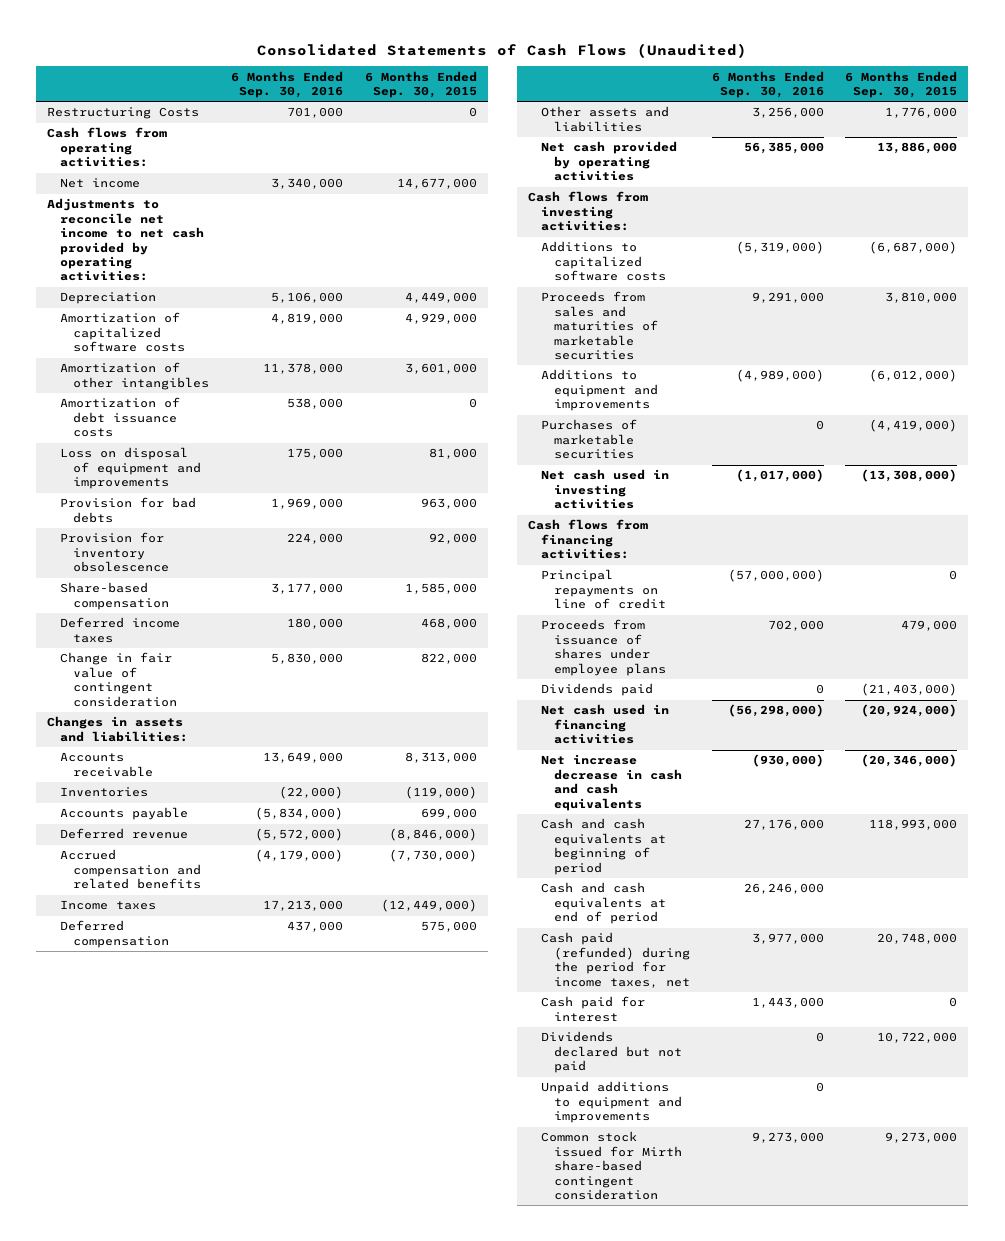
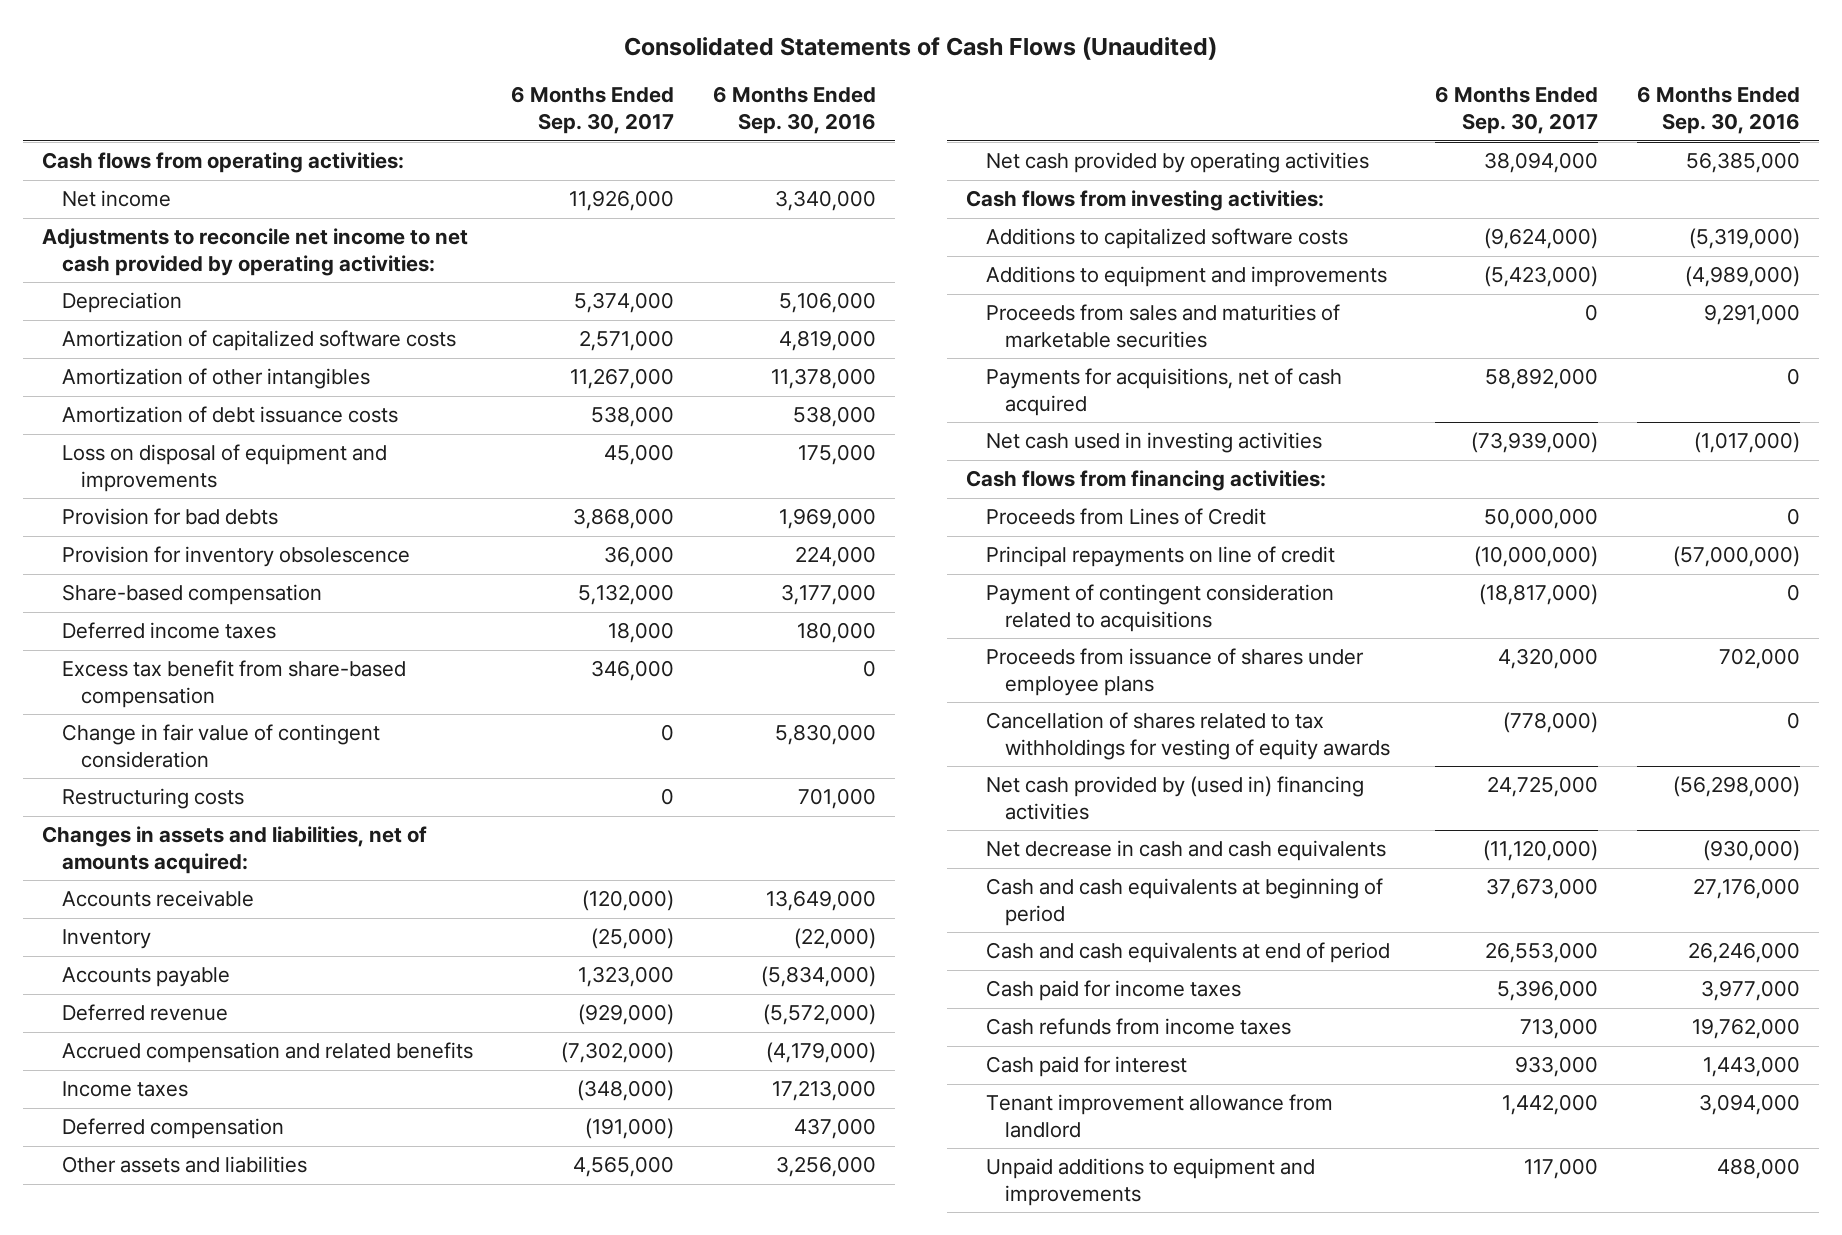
- | 6 Months Ended Sep. 30, 2016 | 6 Months Ended Sep. 30, 2015
+ | 6 Months Ended Sep. 30, 2017 | 6 Months Ended Sep. 30, 2016
- Restructuring Costs | 701,000 | 0
+ Excess tax benefit from share-based compensation | 346,000 | 0
- Changes in assets and liabilities:
+ Restructuring costs | 0 | 701,000
+ Changes in assets and liabilities, net of amounts acquired:
- Inventories | (22,000) | (119,000)
+ Inventory | (25,000) | (22,000)
- Purchases of marketable securities | 0 | (4,419,000)
moved down: Proceeds from sales and maturities of marketable securities | 0 | 9,291,000
+ Payments for acquisitions, net of cash acquired | 58,892,000 | 0
+ Proceeds from Lines of Credit | 50,000,000 | 0
+ Payment of contingent consideration related to acquisitions | (18,817,000) | 0
- Dividends paid | 0 | (21,403,000)
- Net cash used in financing activities | (56,298,000) | (20,924,000)
- Net increase decrease in cash and cash equivalents | (930,000) | (20,346,000)
+ Cancellation of shares related to tax withholdings for vesting of equity awards | (778,000) | 0
+ Net cash provided by (used in) financing activities | 24,725,000 | (56,298,000)
+ Net decrease in cash and cash equivalents | (11,120,000) | (930,000)
- Cash paid (refunded) during the period for income taxes, net | 3,977,000 | 20,748,000
+ Cash paid for income taxes | 5,396,000 | 3,977,000
+ Cash refunds from income taxes | 713,000 | 19,762,000
- Dividends declared but not paid | 0 | 10,722,000
- Unpaid additions to equipment and improvements | 0 |
- Common stock issued for Mirth share-based contingent consideration | 9,273,000 | 9,273,000
+ Tenant improvement allowance from landlord | 1,442,000 | 3,094,000
+ Unpaid additions to equipment and improvements | 117,000 | 488,000

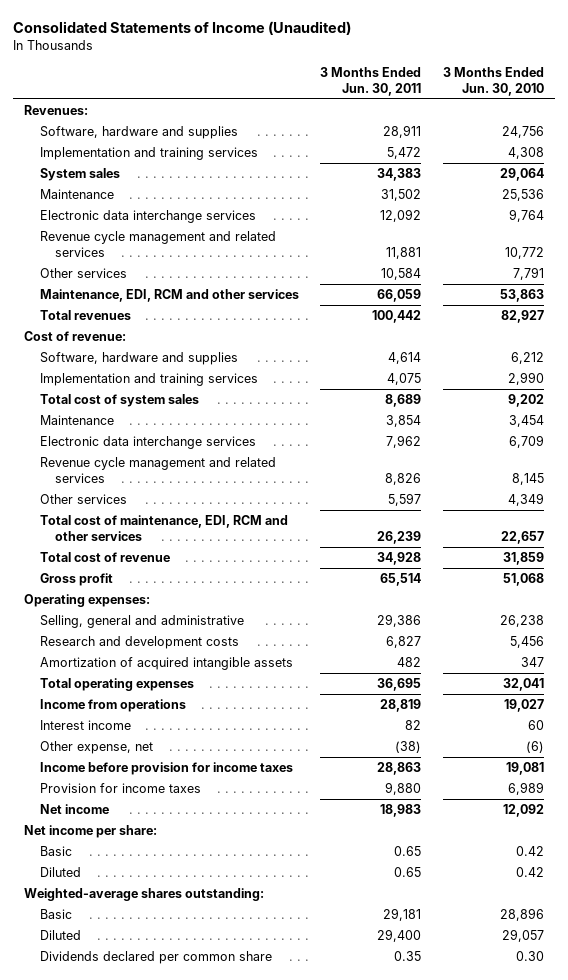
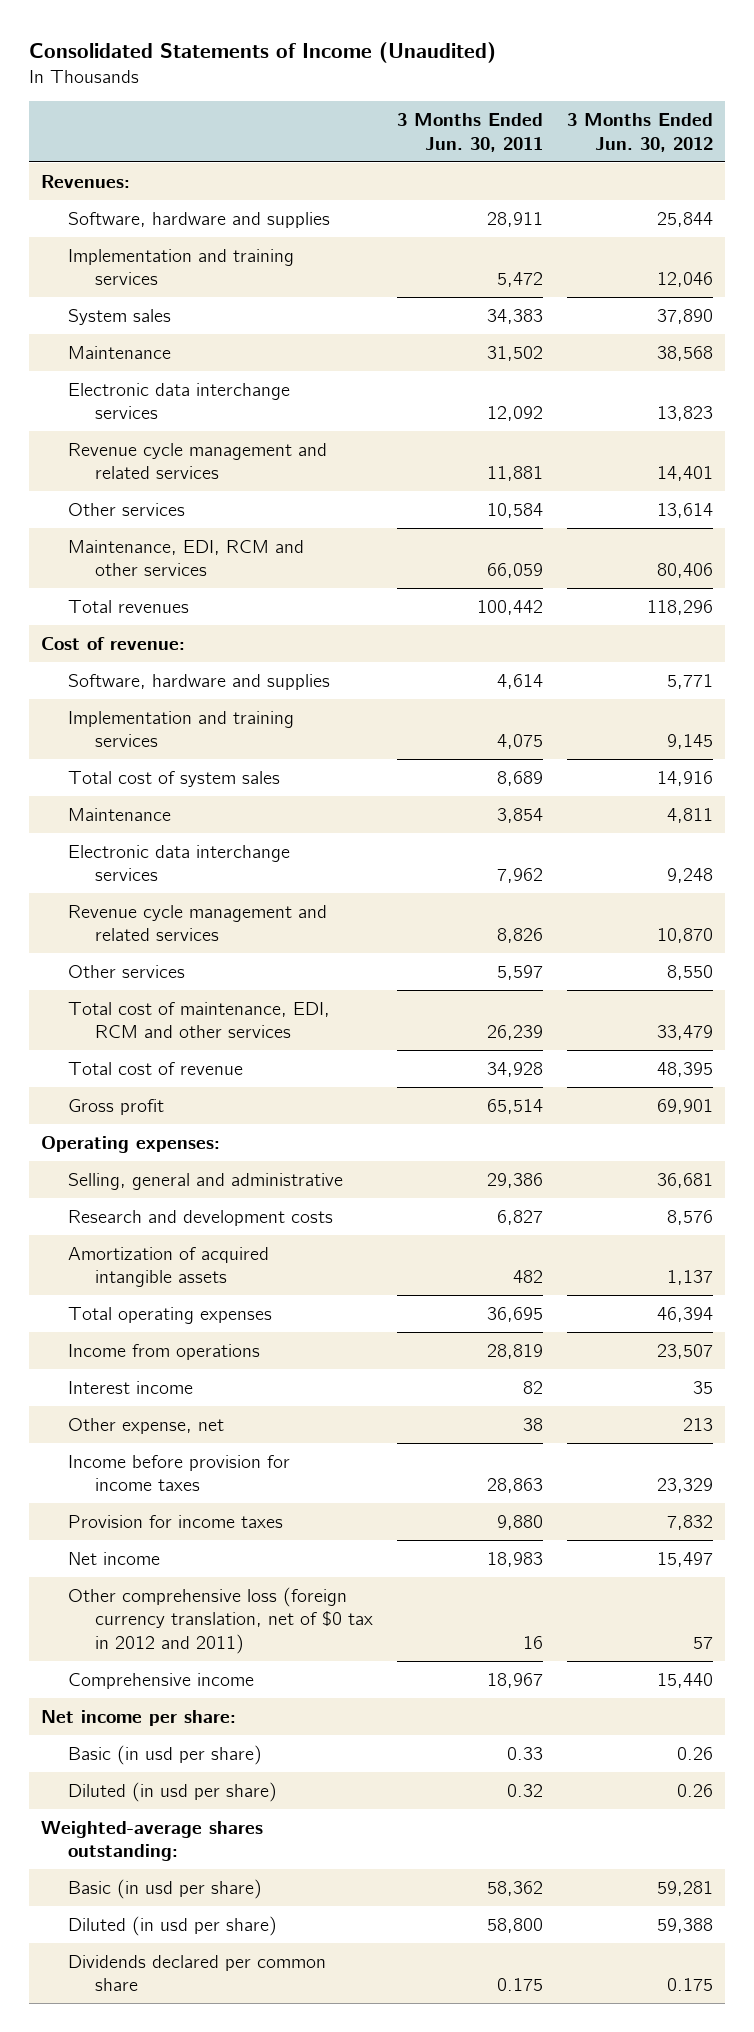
- | 3 Months Ended Jun. 30, 2011 | 3 Months Ended Jun. 30, 2010
+ | 3 Months Ended Jun. 30, 2011 | 3 Months Ended Jun. 30, 2012
- Other expense, net | (38) | (6)
+ Other expense, net | 38 | 213
+ Other comprehensive loss (foreign currency translation, net of $0 tax in 2012 and 2011) | 16 | 57
+ Comprehensive income | 18,967 | 15,440
- Basic | 0.65 | 0.42
- Diluted | 0.65 | 0.42
+ Basic (in usd per share) | 0.33 | 0.26
+ Diluted (in usd per share) | 0.32 | 0.26
- Basic | 29,181 | 28,896
- Diluted | 29,400 | 29,057
- Dividends declared per common share | 0.35 | 0.30
+ Basic (in usd per share) | 58,362 | 59,281
+ Diluted (in usd per share) | 58,800 | 59,388
+ Dividends declared per common share | 0.175 | 0.175

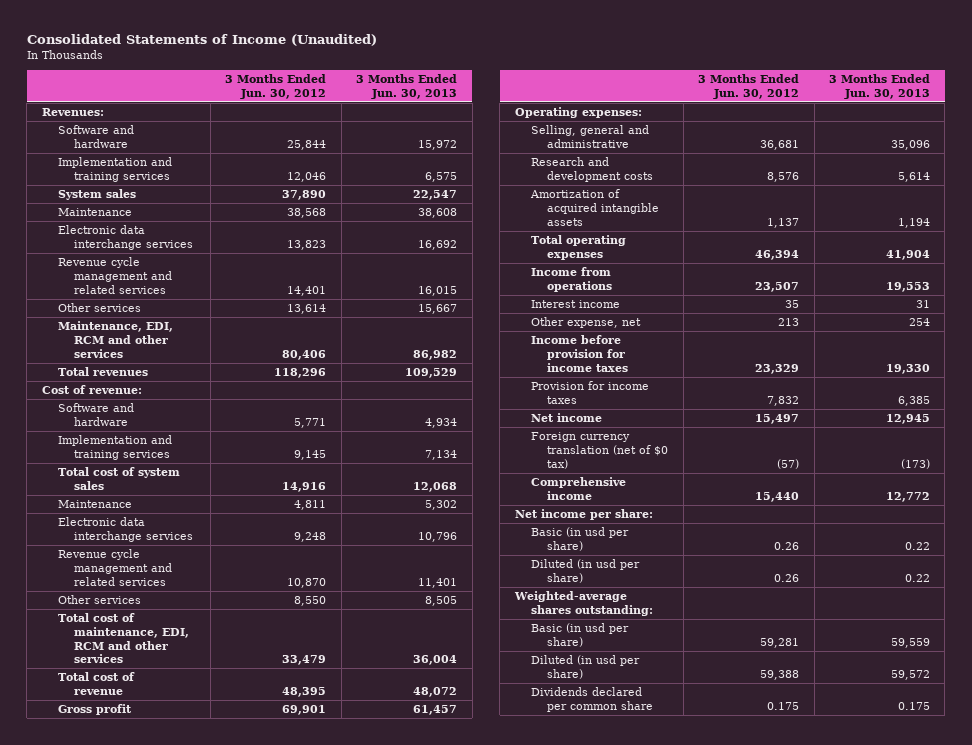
- | 3 Months Ended Jun. 30, 2011 | 3 Months Ended Jun. 30, 2012
+ | 3 Months Ended Jun. 30, 2012 | 3 Months Ended Jun. 30, 2013
- Software, hardware and supplies | 28,911 | 25,844
+ Software and hardware | 25,844 | 15,972
- Software, hardware and supplies | 4,614 | 5,771
+ Software and hardware | 5,771 | 4,934
- Other comprehensive loss (foreign currency translation, net of $0 tax in 2012 and 2011) | 16 | 57
+ Foreign currency translation (net of $0 tax) | (57) | (173)

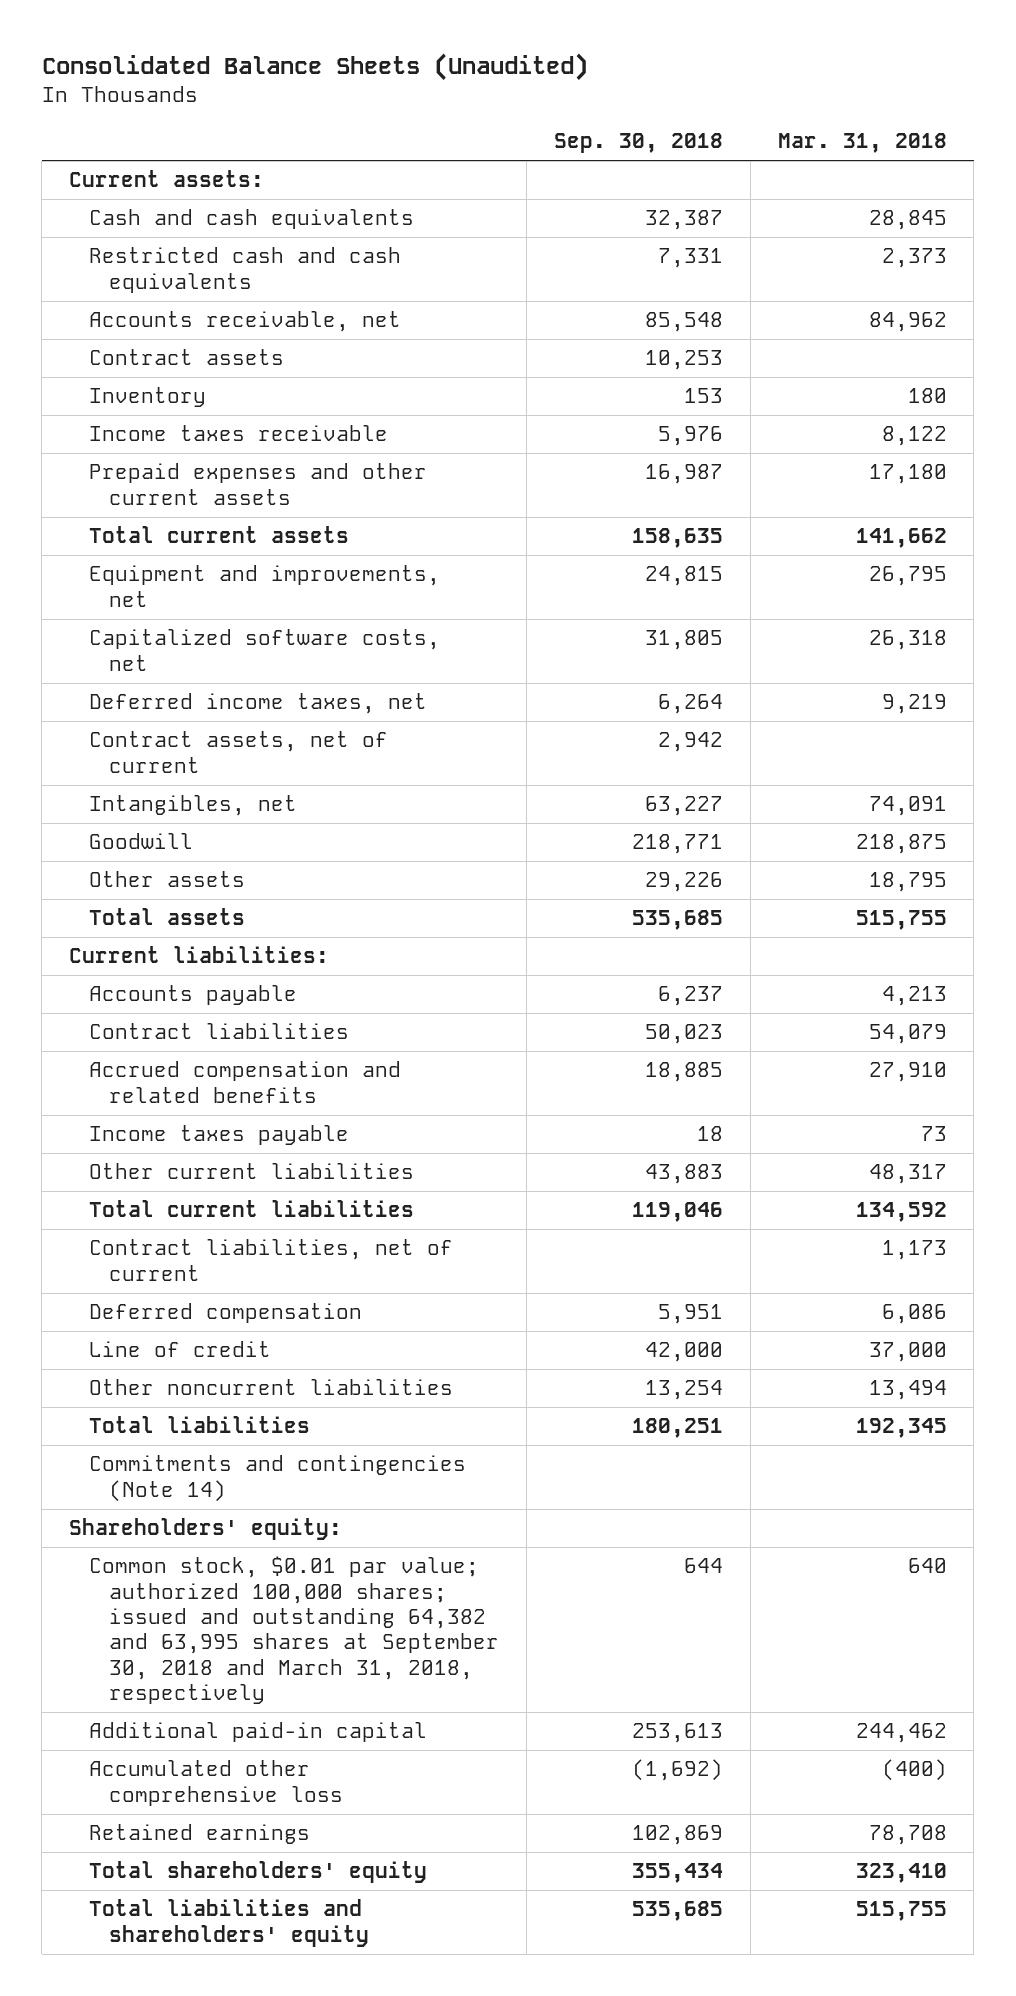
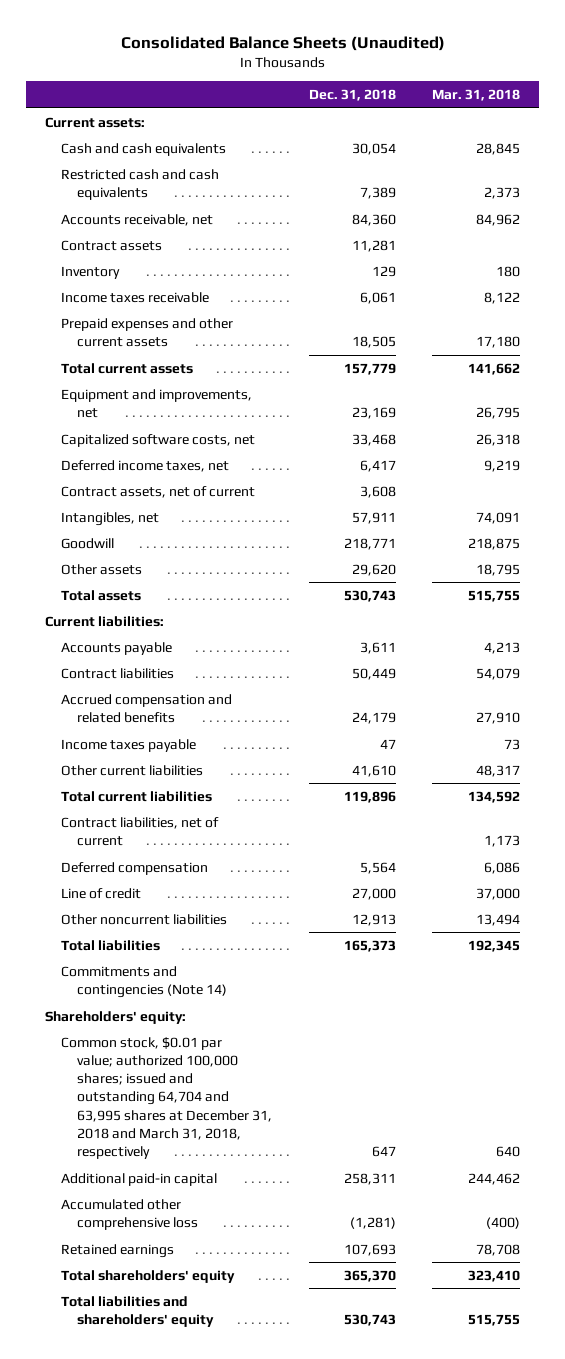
- | Sep. 30, 2018 | Mar. 31, 2018
+ | Dec. 31, 2018 | Mar. 31, 2018
- Common stock, $0.01 par value; authorized 100,000 shares; issued and outstanding 64,382 and 63,995 shares at September 30, 2018 and March 31, 2018, respectively | 644 | 640
+ Common stock, $0.01 par value; authorized 100,000 shares; issued and outstanding 64,704 and 63,995 shares at December 31, 2018 and March 31, 2018, respectively | 647 | 640

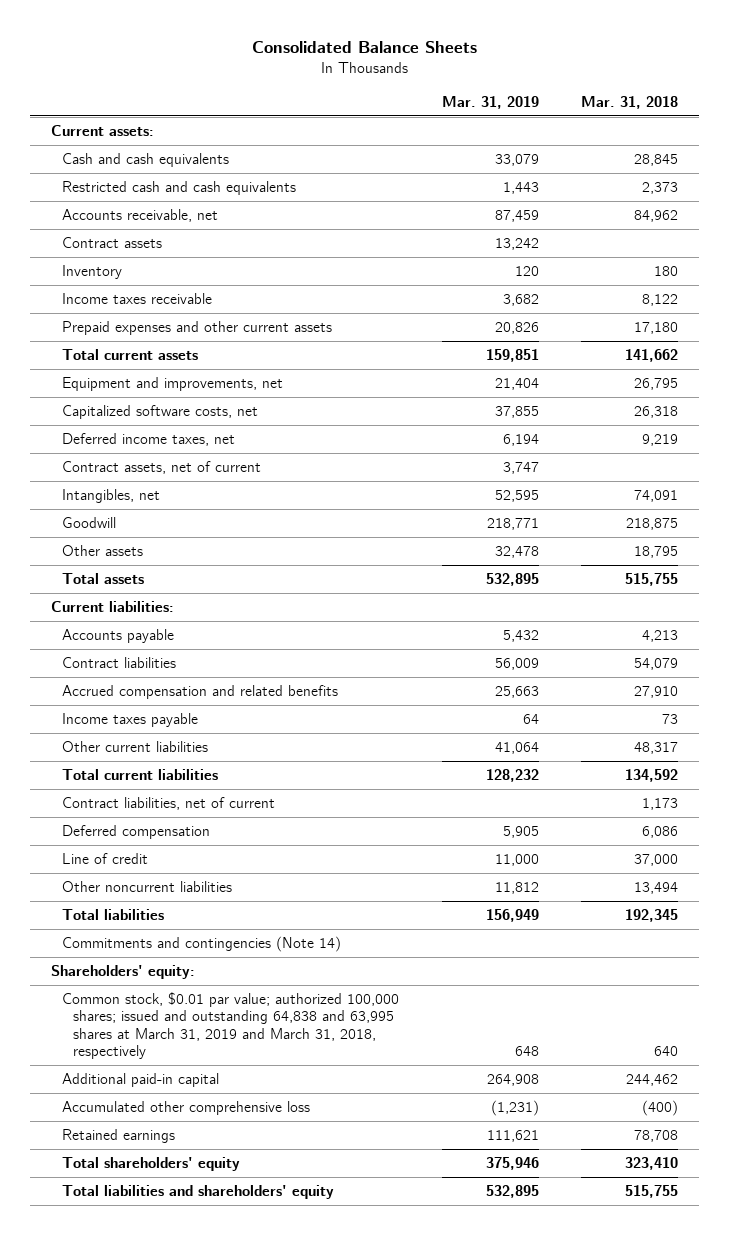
- Consolidated Balance Sheets (Unaudited)
+ Consolidated Balance Sheets
- | Dec. 31, 2018 | Mar. 31, 2018
+ | Mar. 31, 2019 | Mar. 31, 2018
- Common stock, $0.01 par value; authorized 100,000 shares; issued and outstanding 64,704 and 63,995 shares at December 31, 2018 and March 31, 2018, respectively | 647 | 640
+ Common stock, $0.01 par value; authorized 100,000 shares; issued and outstanding 64,838 and 63,995 shares at March 31, 2019 and March 31, 2018, respectively | 648 | 640

